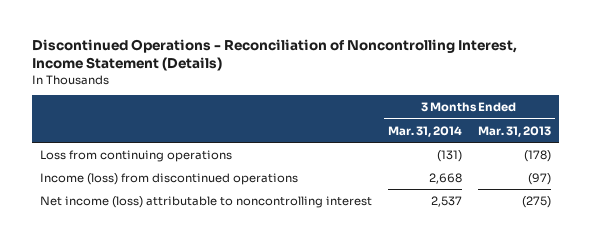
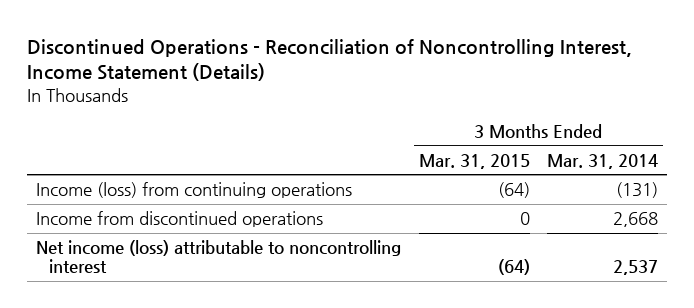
- | 3 Months Ended Mar. 31, 2014 | 3 Months Ended Mar. 31, 2013
+ | 3 Months Ended Mar. 31, 2015 | 3 Months Ended Mar. 31, 2014
- Loss from continuing operations | (131) | (178)
- Income (loss) from discontinued operations | 2,668 | (97)
+ Income (loss) from continuing operations | (64) | (131)
+ Income from discontinued operations | 0 | 2,668

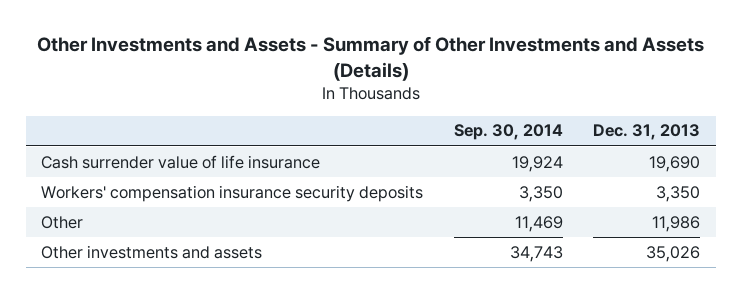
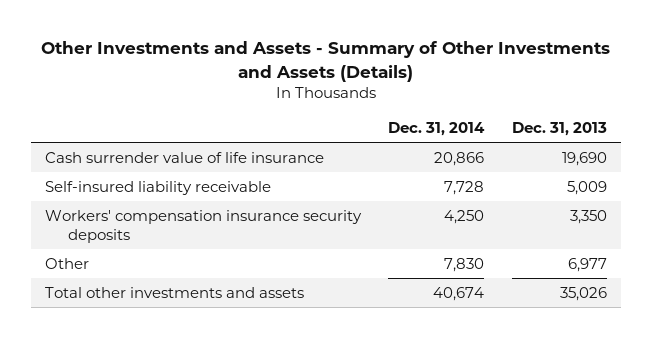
- | Sep. 30, 2014 | Dec. 31, 2013
+ | Dec. 31, 2014 | Dec. 31, 2013
+ Self-insured liability receivable | 7,728 | 5,009
- Other | 11,469 | 11,986
- Other investments and assets | 34,743 | 35,026
+ Other | 7,830 | 6,977
+ Total other investments and assets | 40,674 | 35,026

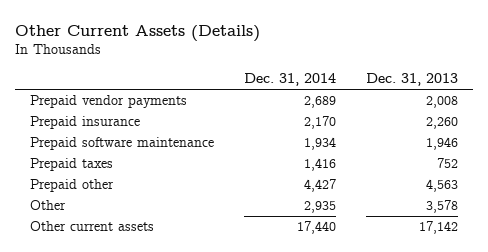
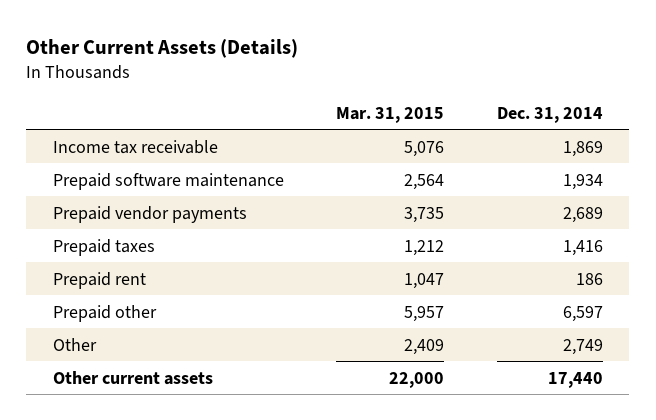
- | Dec. 31, 2014 | Dec. 31, 2013
+ | Mar. 31, 2015 | Dec. 31, 2014
- Prepaid insurance | 2,170 | 2,260
+ Income tax receivable | 5,076 | 1,869
moved down: Prepaid vendor payments | 3,735 | 2,689
- Prepaid other | 4,427 | 4,563
- Other | 2,935 | 3,578
+ Prepaid rent | 1,047 | 186
+ Prepaid other | 5,957 | 6,597
+ Other | 2,409 | 2,749

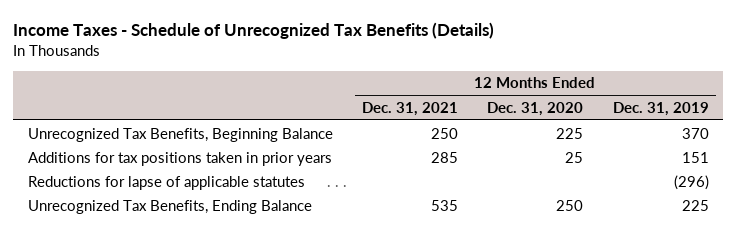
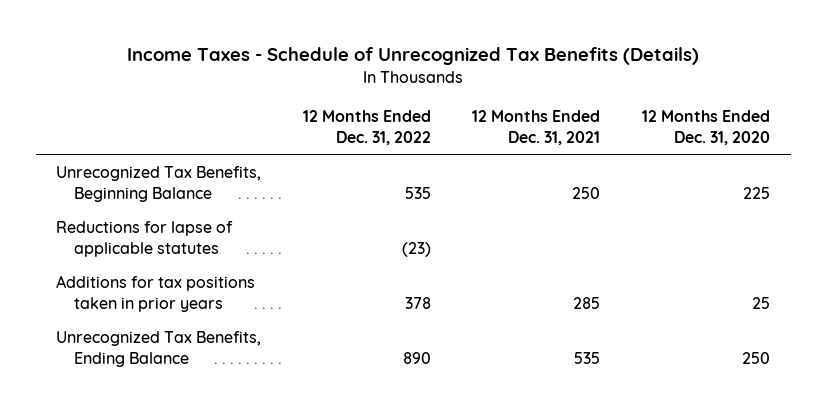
- | 12 Months Ended Dec. 31, 2021 | 12 Months Ended Dec. 31, 2020 | 12 Months Ended Dec. 31, 2019
+ | 12 Months Ended Dec. 31, 2022 | 12 Months Ended Dec. 31, 2021 | 12 Months Ended Dec. 31, 2020
moved down: Additions for tax positions taken in prior years | 378 | 285 | 25

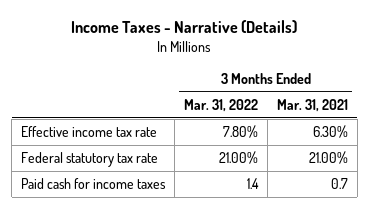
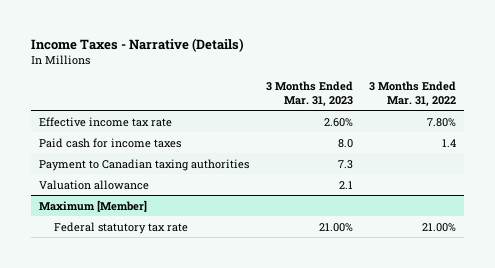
- | 3 Months Ended Mar. 31, 2022 | 3 Months Ended Mar. 31, 2021
+ | 3 Months Ended Mar. 31, 2023 | 3 Months Ended Mar. 31, 2022
- Federal statutory tax rate | 21.00% | 21.00%
+ Payment to Canadian taxing authorities | 7.3 |
+ Valuation allowance | 2.1 |
+ Maximum [Member]
+ Federal statutory tax rate | 21.00% | 21.00%

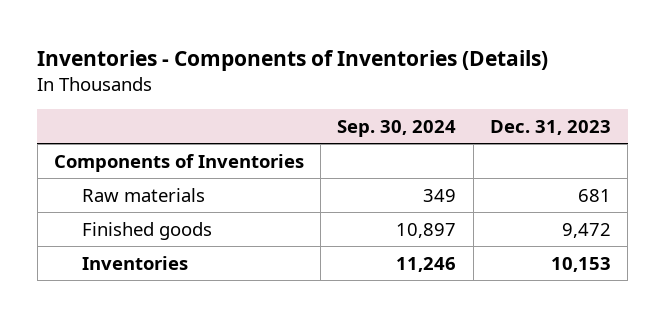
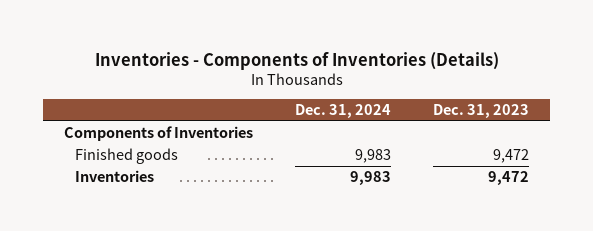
- | Sep. 30, 2024 | Dec. 31, 2023
+ | Dec. 31, 2024 | Dec. 31, 2023
- Raw materials | 349 | 681
- Inventories | 11,246 | 10,153
+ Inventories | 9,983 | 9,472

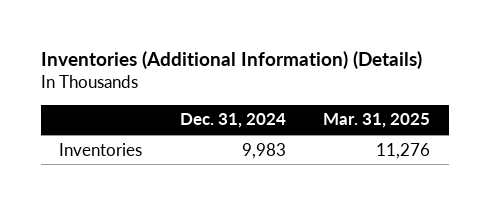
- Inventories - Components of Inventories (Details)
+ Inventories (Additional Information) (Details)
- | Dec. 31, 2024 | Dec. 31, 2023
+ | Dec. 31, 2024 | Mar. 31, 2025
- Components of Inventories
- Finished goods | 9,983 | 9,472

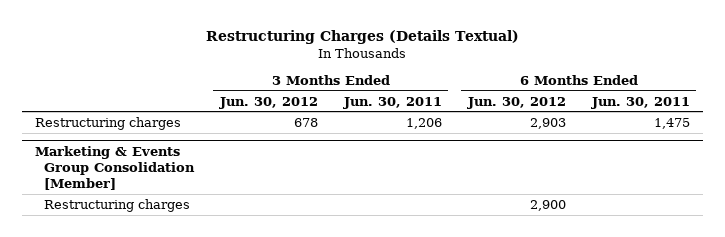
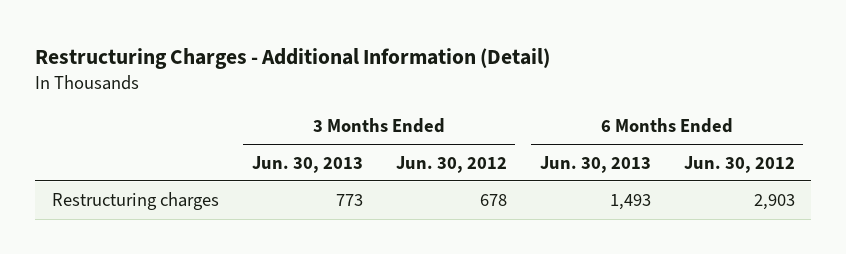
- Restructuring Charges (Details Textual)
+ Restructuring Charges - Additional Information (Detail)
- | 3 Months Ended Jun. 30, 2012 | 3 Months Ended Jun. 30, 2011 | 6 Months Ended Jun. 30, 2012 | 6 Months Ended Jun. 30, 2011
+ | 3 Months Ended Jun. 30, 2013 | 3 Months Ended Jun. 30, 2012 | 6 Months Ended Jun. 30, 2013 | 6 Months Ended Jun. 30, 2012
- Marketing & Events Group Consolidation [Member]
- Restructuring charges | | | 2,900 |

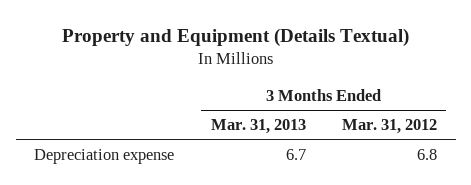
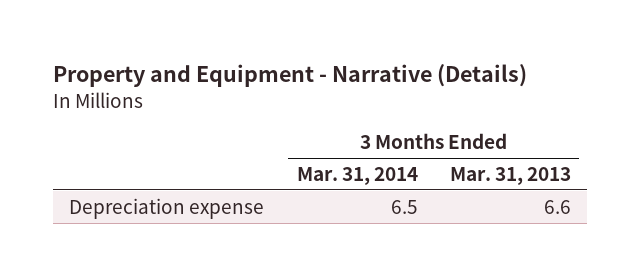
- Property and Equipment (Details Textual)
+ Property and Equipment - Narrative (Details)
- | 3 Months Ended Mar. 31, 2013 | 3 Months Ended Mar. 31, 2012
+ | 3 Months Ended Mar. 31, 2014 | 3 Months Ended Mar. 31, 2013
- Depreciation expense | 6.7 | 6.8
+ Depreciation expense | 6.5 | 6.6

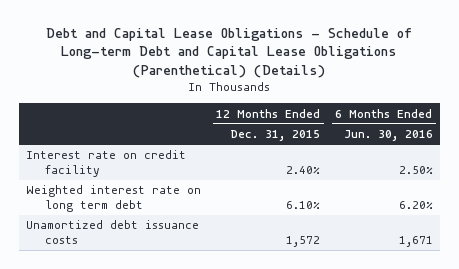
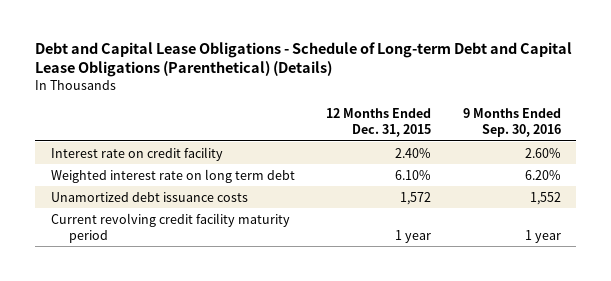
- | 12 Months Ended Dec. 31, 2015 | 6 Months Ended Jun. 30, 2016
+ | 12 Months Ended Dec. 31, 2015 | 9 Months Ended Sep. 30, 2016
+ Current revolving credit facility maturity period | 1 year | 1 year

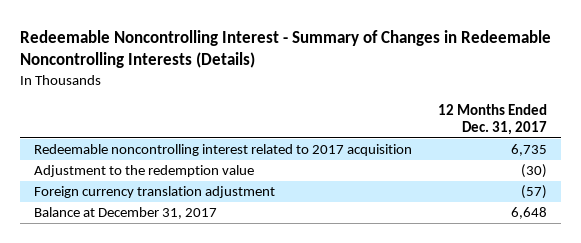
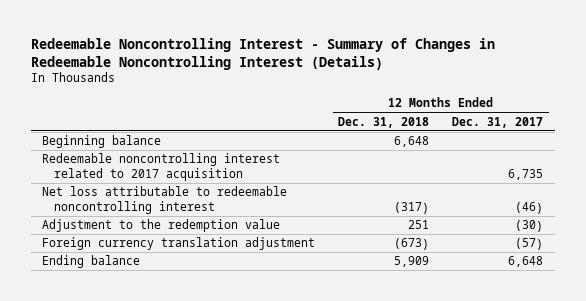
- Redeemable Noncontrolling Interest - Summary of Changes in Redeemable Noncontrolling Interests (Details)
+ Redeemable Noncontrolling Interest - Summary of Changes in Redeemable Noncontrolling Interest (Details)
- | 12 Months Ended Dec. 31, 2017
+ | 12 Months Ended Dec. 31, 2018 | 12 Months Ended Dec. 31, 2017
+ Beginning balance | 6,648 |
+ Net loss attributable to redeemable noncontrolling interest | (317) | (46)
- Balance at December 31, 2017 | 6,648
+ Ending balance | 5,909 | 6,648

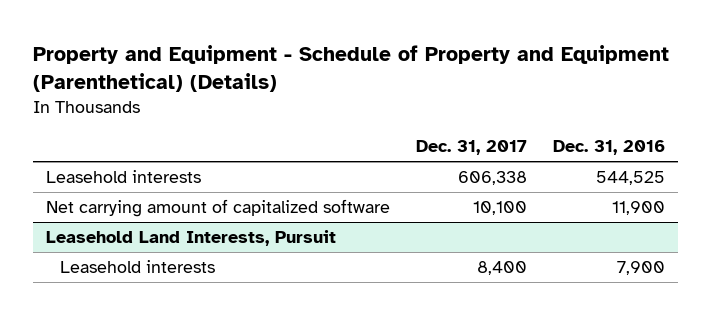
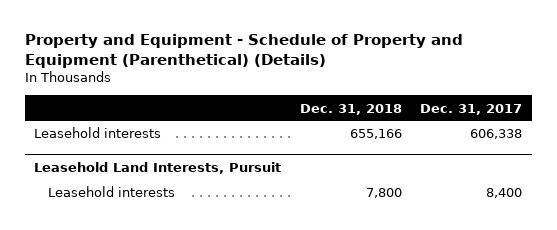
- | Dec. 31, 2017 | Dec. 31, 2016
+ | Dec. 31, 2018 | Dec. 31, 2017
- Net carrying amount of capitalized software | 10,100 | 11,900

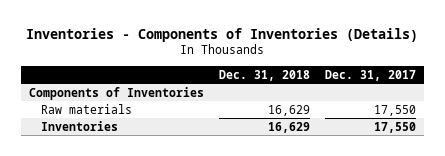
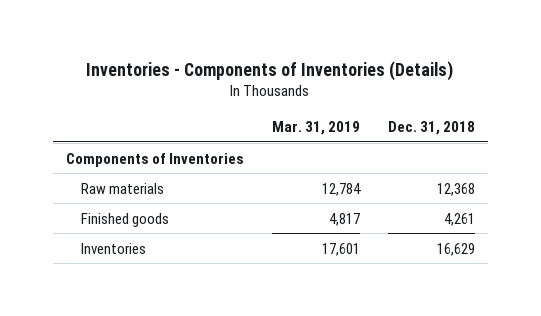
- | Dec. 31, 2018 | Dec. 31, 2017
+ | Mar. 31, 2019 | Dec. 31, 2018
- Raw materials | 16,629 | 17,550
+ Raw materials | 12,784 | 12,368
+ Finished goods | 4,817 | 4,261

